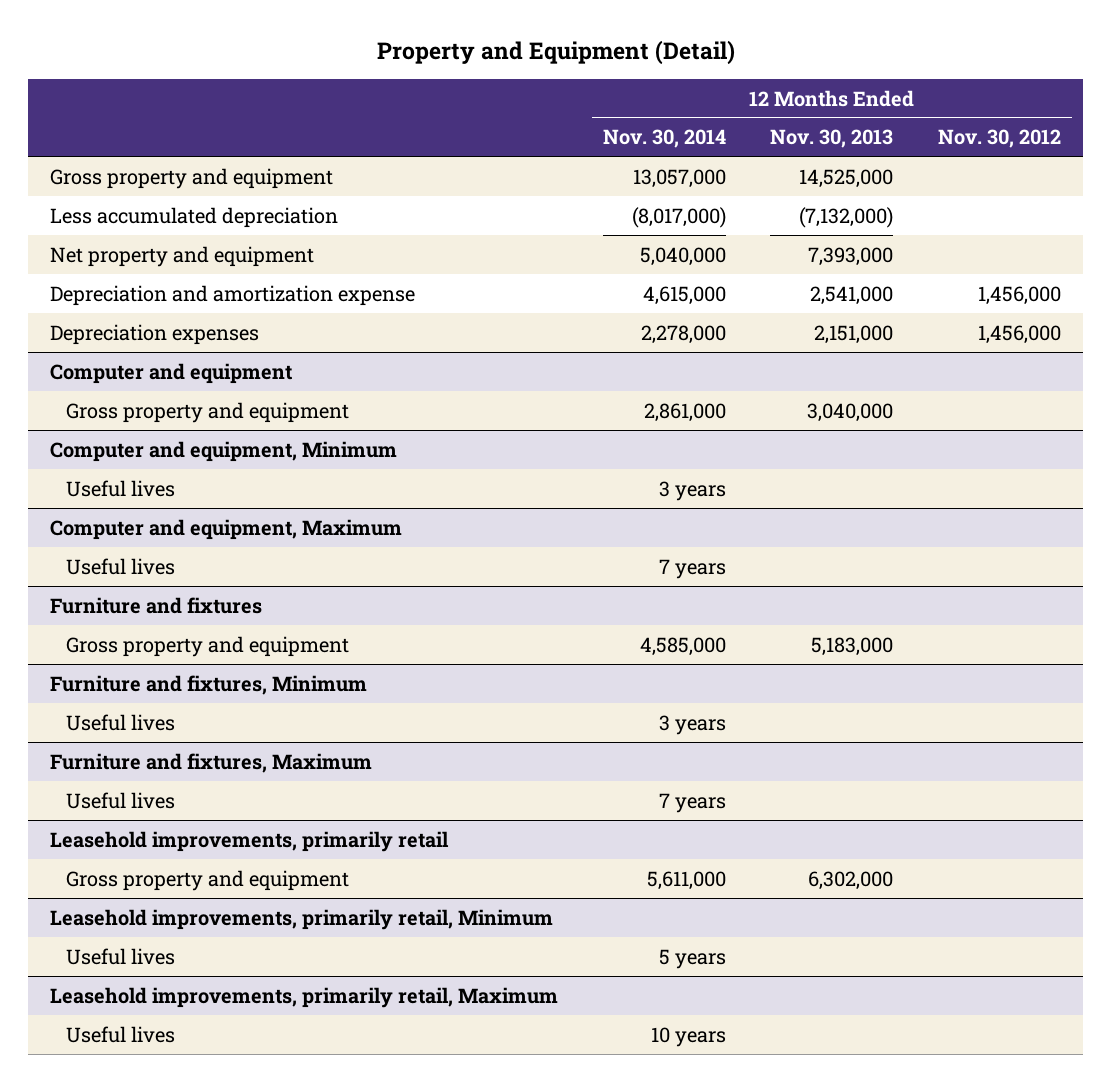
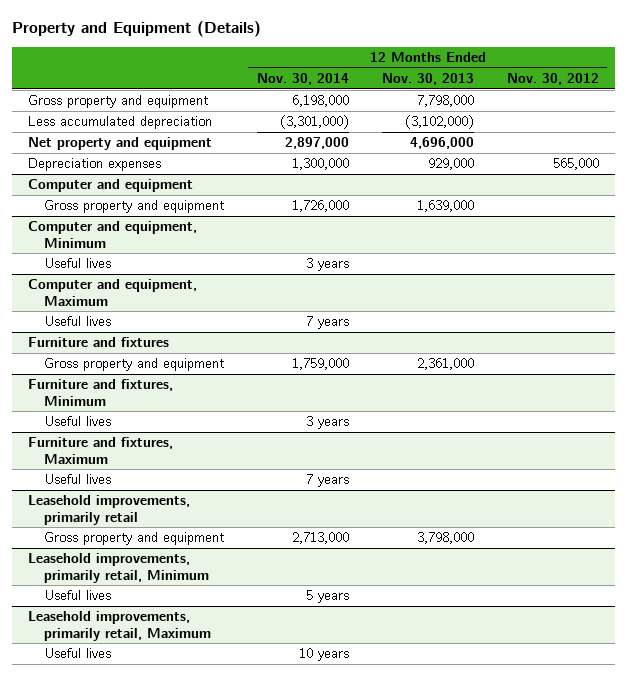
- Property and Equipment (Detail)
+ Property and Equipment (Details)
- Gross property and equipment | 13,057,000 | 14,525,000 |
- Less accumulated depreciation | (8,017,000) | (7,132,000) |
- Net property and equipment | 5,040,000 | 7,393,000 |
- Depreciation and amortization expense | 4,615,000 | 2,541,000 | 1,456,000
- Depreciation expenses | 2,278,000 | 2,151,000 | 1,456,000
+ Gross property and equipment | 6,198,000 | 7,798,000 |
+ Less accumulated depreciation | (3,301,000) | (3,102,000) |
+ Net property and equipment | 2,897,000 | 4,696,000 |
+ Depreciation expenses | 1,300,000 | 929,000 | 565,000
@ Computer and equipment
- Gross property and equipment | 2,861,000 | 3,040,000 |
+ Gross property and equipment | 1,726,000 | 1,639,000 |
@ Furniture and fixtures
- Gross property and equipment | 4,585,000 | 5,183,000 |
+ Gross property and equipment | 1,759,000 | 2,361,000 |
@ Leasehold improvements, primarily retail
- Gross property and equipment | 5,611,000 | 6,302,000 |
+ Gross property and equipment | 2,713,000 | 3,798,000 |

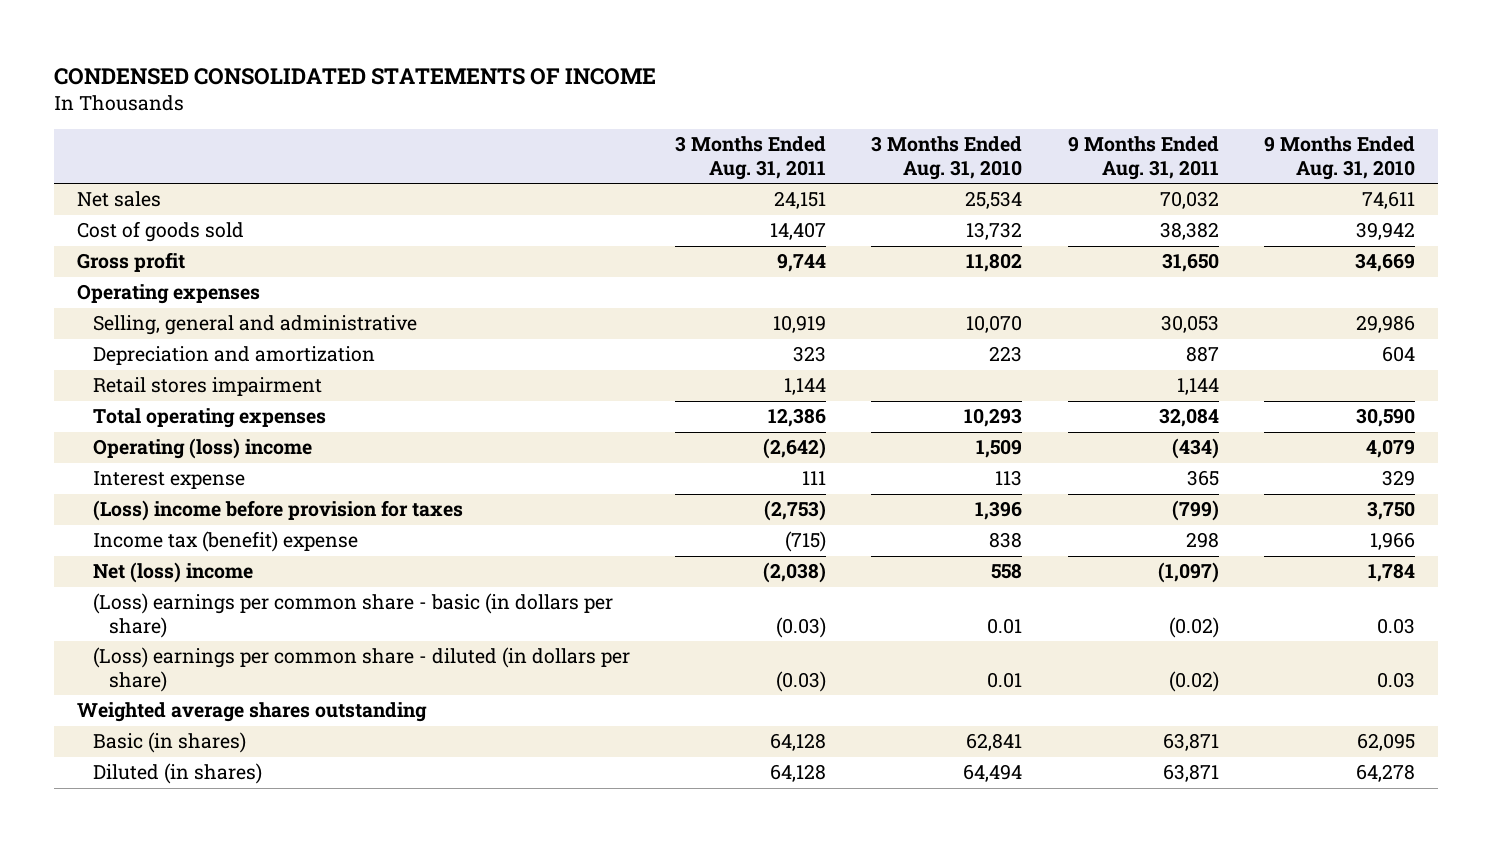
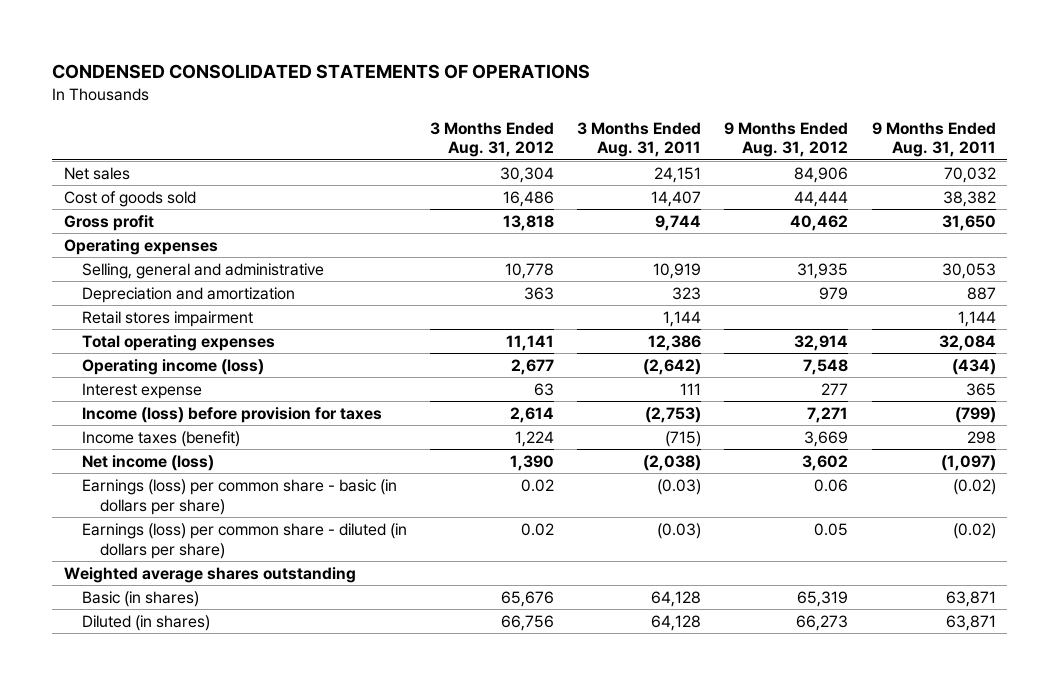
- CONDENSED CONSOLIDATED STATEMENTS OF INCOME
+ CONDENSED CONSOLIDATED STATEMENTS OF OPERATIONS
- | 3 Months Ended Aug. 31, 2011 | 3 Months Ended Aug. 31, 2010 | 9 Months Ended Aug. 31, 2011 | 9 Months Ended Aug. 31, 2010
+ | 3 Months Ended Aug. 31, 2012 | 3 Months Ended Aug. 31, 2011 | 9 Months Ended Aug. 31, 2012 | 9 Months Ended Aug. 31, 2011
- Operating (loss) income | (2,642) | 1,509 | (434) | 4,079
+ Operating income (loss) | 2,677 | (2,642) | 7,548 | (434)
- (Loss) income before provision for taxes | (2,753) | 1,396 | (799) | 3,750
- Income tax (benefit) expense | (715) | 838 | 298 | 1,966
- Net (loss) income | (2,038) | 558 | (1,097) | 1,784
- (Loss) earnings per common share - basic (in dollars per share) | (0.03) | 0.01 | (0.02) | 0.03
- (Loss) earnings per common share - diluted (in dollars per share) | (0.03) | 0.01 | (0.02) | 0.03
+ Income (loss) before provision for taxes | 2,614 | (2,753) | 7,271 | (799)
+ Income taxes (benefit) | 1,224 | (715) | 3,669 | 298
+ Net income (loss) | 1,390 | (2,038) | 3,602 | (1,097)
+ Earnings (loss) per common share - basic (in dollars per share) | 0.02 | (0.03) | 0.06 | (0.02)
+ Earnings (loss) per common share - diluted (in dollars per share) | 0.02 | (0.03) | 0.05 | (0.02)

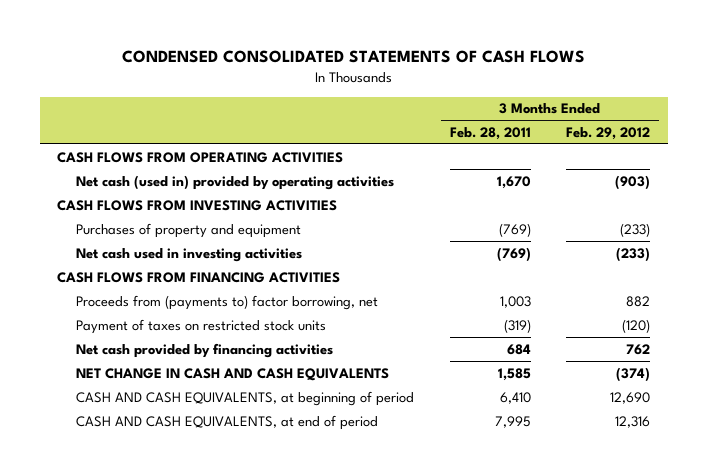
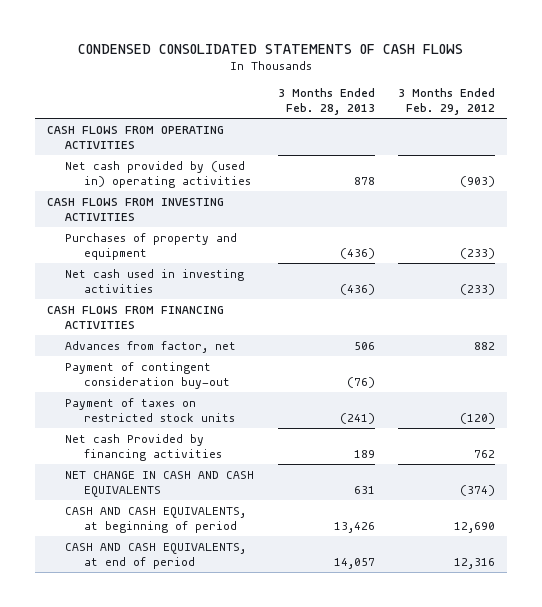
- | 3 Months Ended Feb. 28, 2011 | 3 Months Ended Feb. 29, 2012
+ | 3 Months Ended Feb. 28, 2013 | 3 Months Ended Feb. 29, 2012
- Net cash (used in) provided by operating activities | 1,670 | (903)
+ Net cash provided by (used in) operating activities | 878 | (903)
- Proceeds from (payments to) factor borrowing, net | 1,003 | 882
+ Advances from factor, net | 506 | 882
+ Payment of contingent consideration buy-out | (76) |
- Net cash provided by financing activities | 684 | 762
+ Net cash Provided by financing activities | 189 | 762

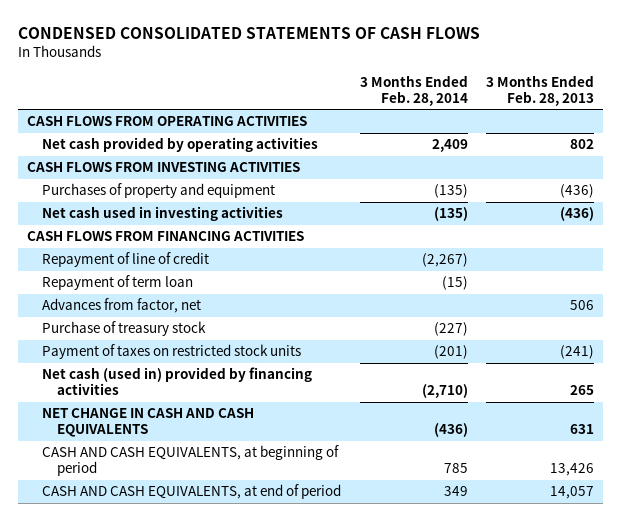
- | 3 Months Ended Feb. 28, 2013 | 3 Months Ended Feb. 29, 2012
+ | 3 Months Ended Feb. 28, 2014 | 3 Months Ended Feb. 28, 2013
- Net cash provided by (used in) operating activities | 878 | (903)
+ Net cash provided by operating activities | 2,409 | 802
+ Repayment of line of credit | (2,267) |
+ Repayment of term loan | (15) |
- Payment of contingent consideration buy-out | (76) |
+ Purchase of treasury stock | (227) |
- Net cash Provided by financing activities | 189 | 762
+ Net cash (used in) provided by financing activities | (2,710) | 265

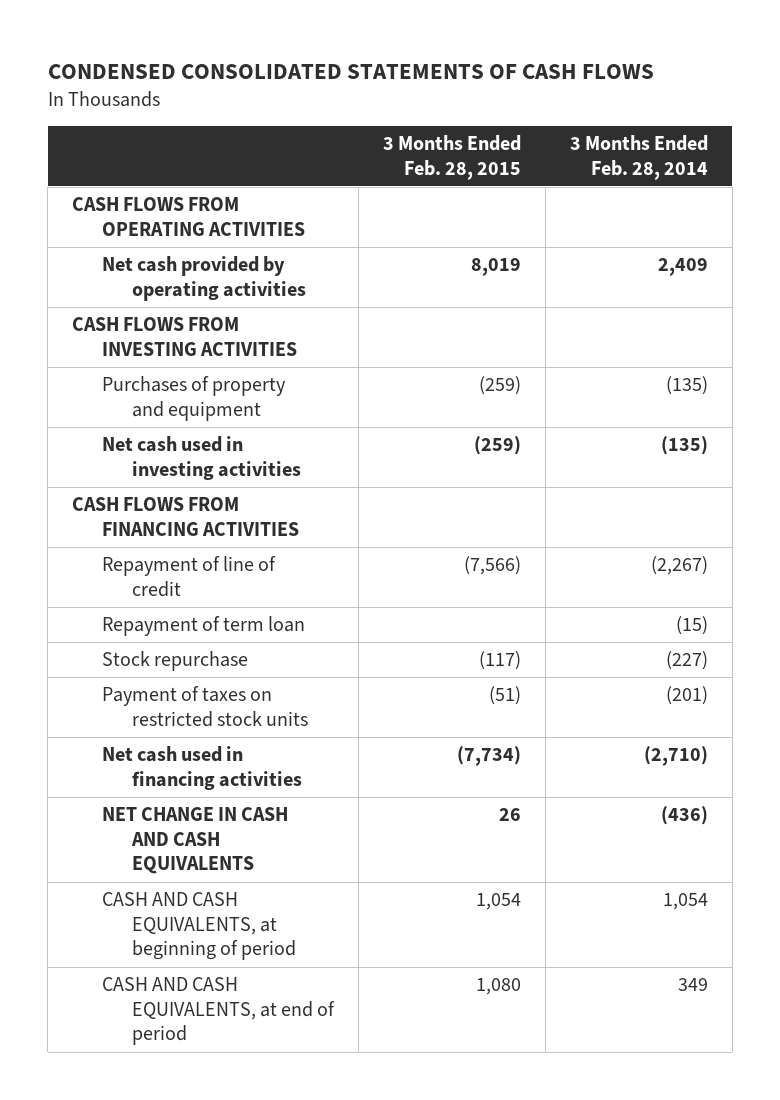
- | 3 Months Ended Feb. 28, 2014 | 3 Months Ended Feb. 28, 2013
+ | 3 Months Ended Feb. 28, 2015 | 3 Months Ended Feb. 28, 2014
- Advances from factor, net | | 506
- Purchase of treasury stock | (227) |
+ Stock repurchase | (117) | (227)
- Net cash (used in) provided by financing activities | (2,710) | 265
+ Net cash used in financing activities | (7,734) | (2,710)
- CASH AND CASH EQUIVALENTS, at beginning of period | 785 | 13,426
+ CASH AND CASH EQUIVALENTS, at beginning of period | 1,054 | 1,054

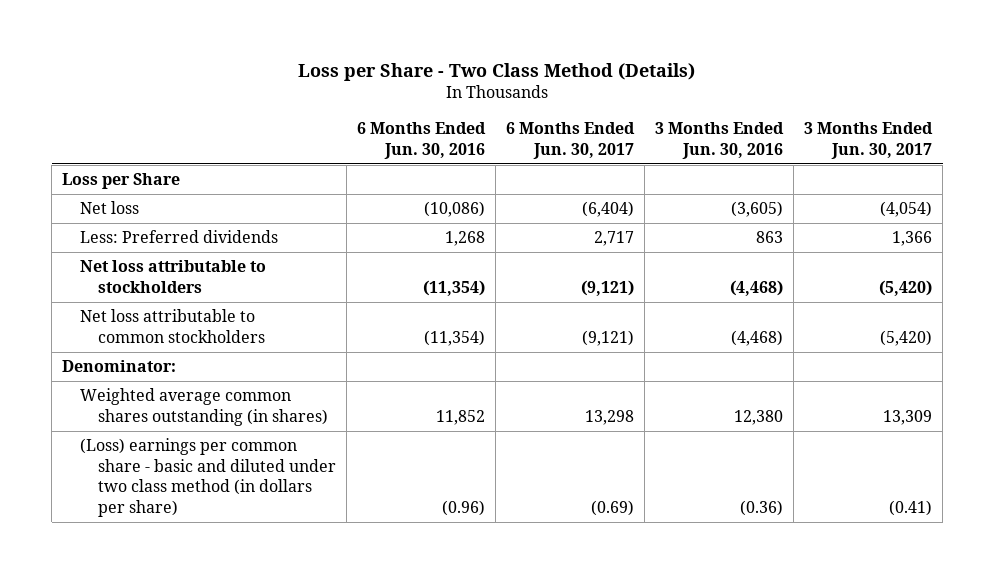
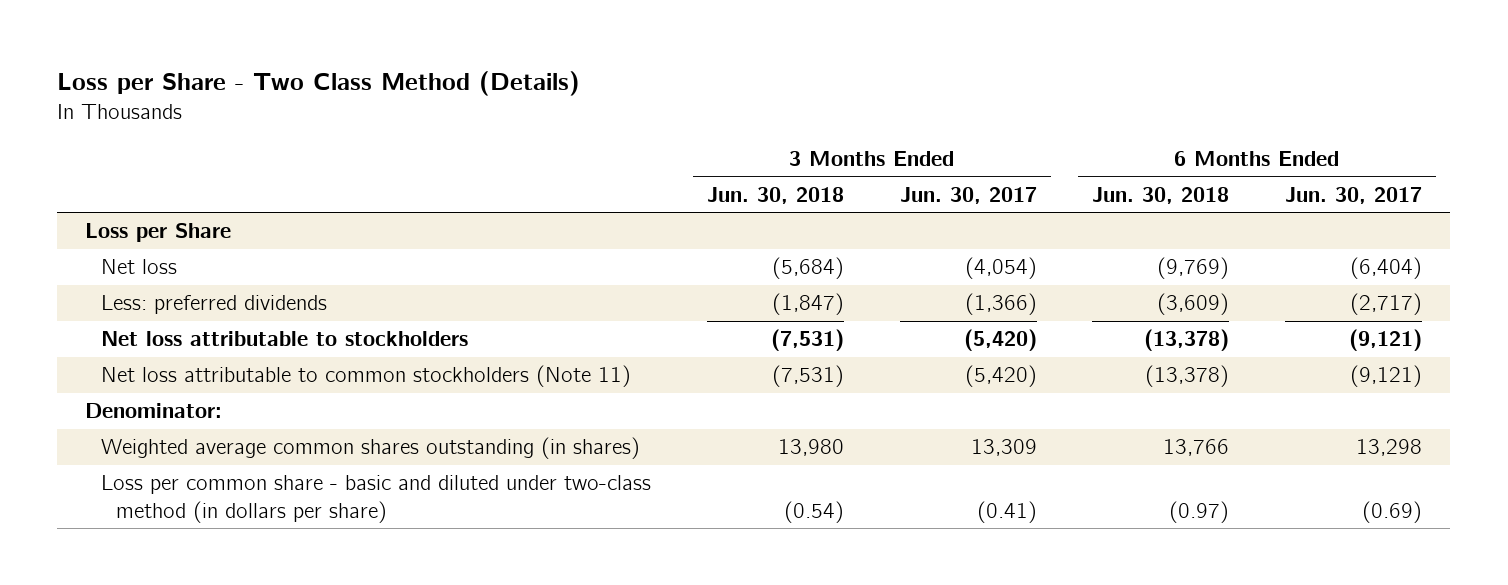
- | 6 Months Ended Jun. 30, 2016 | 6 Months Ended Jun. 30, 2017 | 3 Months Ended Jun. 30, 2016 | 3 Months Ended Jun. 30, 2017
+ | 3 Months Ended Jun. 30, 2018 | 3 Months Ended Jun. 30, 2017 | 6 Months Ended Jun. 30, 2018 | 6 Months Ended Jun. 30, 2017
- Less: Preferred dividends | 1,268 | 2,717 | 863 | 1,366
+ Less: preferred dividends | (1,847) | (1,366) | (3,609) | (2,717)
- Net loss attributable to common stockholders | (11,354) | (9,121) | (4,468) | (5,420)
+ Net loss attributable to common stockholders (Note 11) | (7,531) | (5,420) | (13,378) | (9,121)
- (Loss) earnings per common share - basic and diluted under two class method (in dollars per share) | (0.96) | (0.69) | (0.36) | (0.41)
+ Loss per common share - basic and diluted under two-class method (in dollars per share) | (0.54) | (0.41) | (0.97) | (0.69)

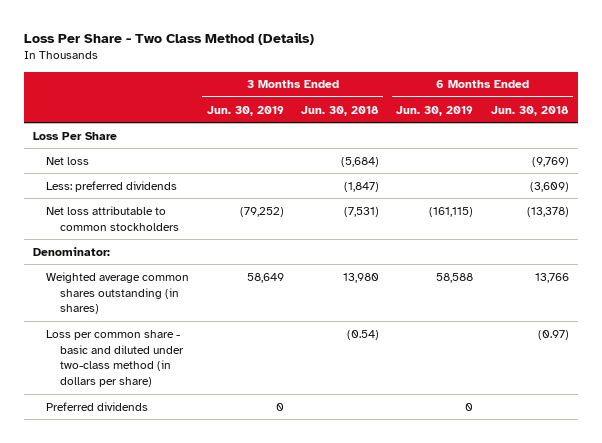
- Loss per Share - Two Class Method (Details)
+ Loss Per Share - Two Class Method (Details)
- | 3 Months Ended Jun. 30, 2018 | 3 Months Ended Jun. 30, 2017 | 6 Months Ended Jun. 30, 2018 | 6 Months Ended Jun. 30, 2017
+ | 3 Months Ended Jun. 30, 2019 | 3 Months Ended Jun. 30, 2018 | 6 Months Ended Jun. 30, 2019 | 6 Months Ended Jun. 30, 2018
- Loss per Share
+ Loss Per Share
- Net loss attributable to stockholders | (7,531) | (5,420) | (13,378) | (9,121)
- Net loss attributable to common stockholders (Note 11) | (7,531) | (5,420) | (13,378) | (9,121)
+ Net loss attributable to common stockholders | (79,252) | (7,531) | (161,115) | (13,378)
+ Preferred dividends | 0 | | 0 |

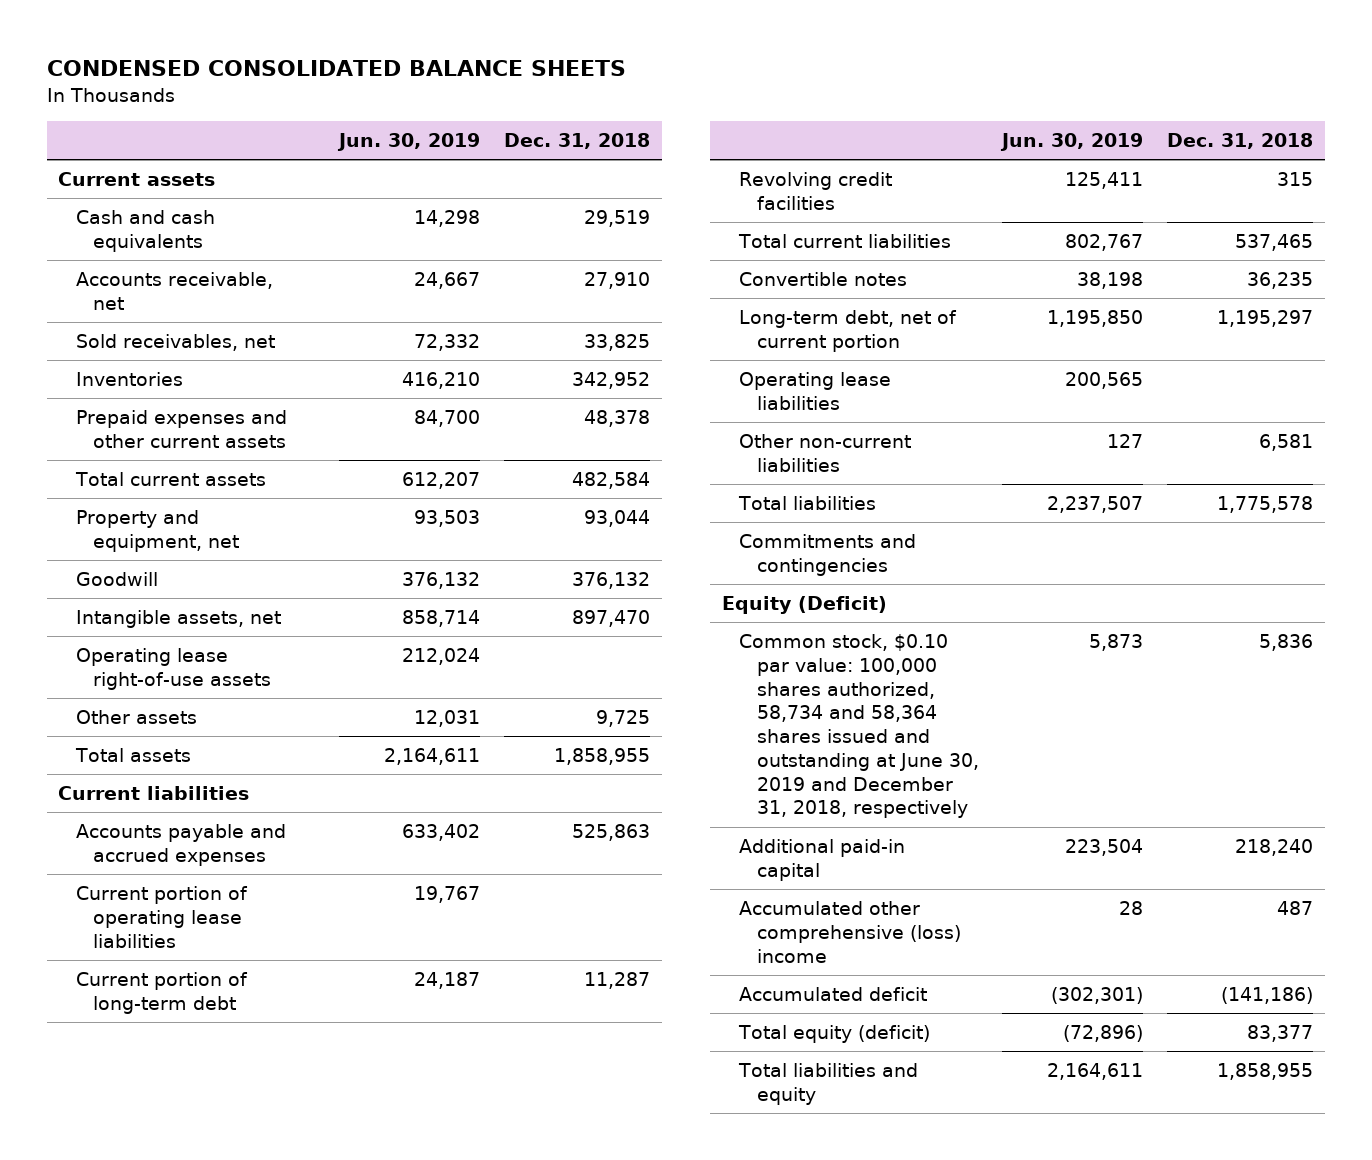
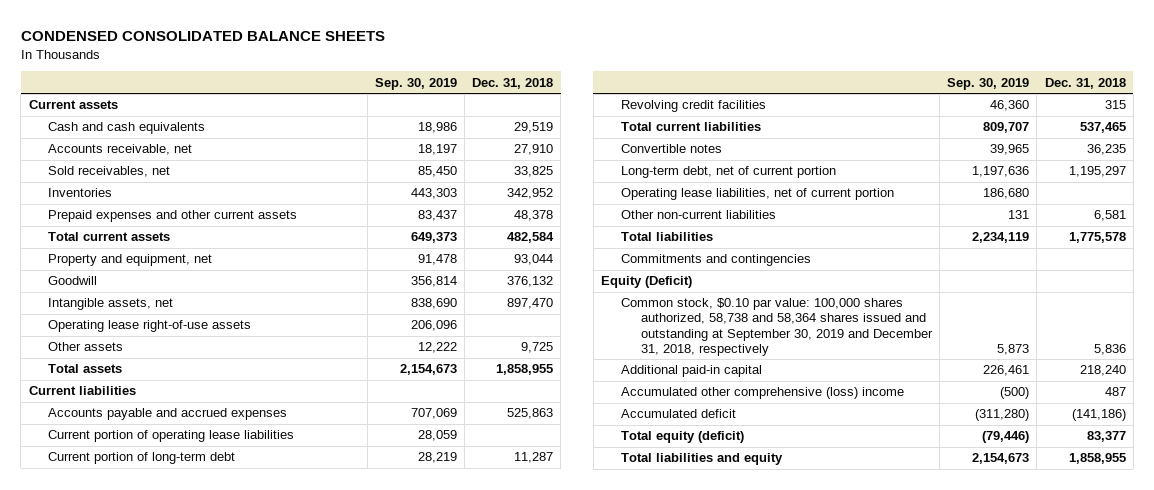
- | Jun. 30, 2019 | Dec. 31, 2018
+ | Sep. 30, 2019 | Dec. 31, 2018
- Operating lease liabilities | 200,565 |
+ Operating lease liabilities, net of current portion | 186,680 |
- Common stock, $0.10 par value: 100,000 shares authorized, 58,734 and 58,364 shares issued and outstanding at June 30, 2019 and December 31, 2018, respectively | 5,873 | 5,836
+ Common stock, $0.10 par value: 100,000 shares authorized, 58,738 and 58,364 shares issued and outstanding at September 30, 2019 and December 31, 2018, respectively | 5,873 | 5,836

